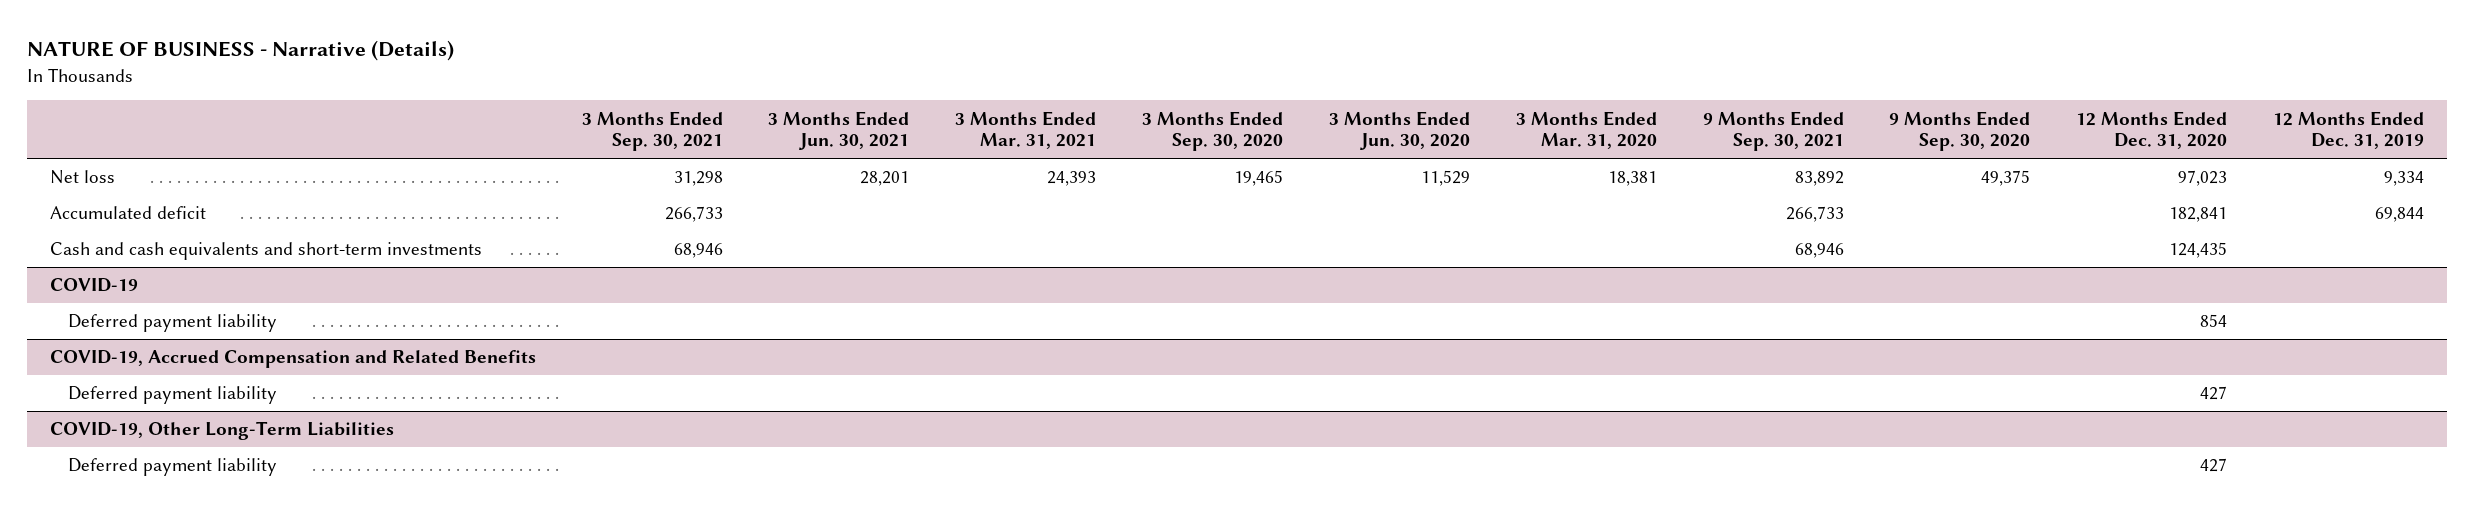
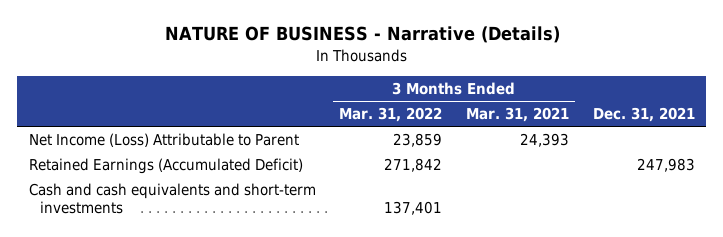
- | 3 Months Ended Sep. 30, 2021 | 3 Months Ended Jun. 30, 2021 | 3 Months Ended Mar. 31, 2021 | 3 Months Ended Sep. 30, 2020 | 3 Months Ended Jun. 30, 2020 | 3 Months Ended Mar. 31, 2020 | 9 Months Ended Sep. 30, 2021 | 9 Months Ended Sep. 30, 2020 | 12 Months Ended Dec. 31, 2020 | 12 Months Ended Dec. 31, 2019
+ | 3 Months Ended Mar. 31, 2022 | 3 Months Ended Mar. 31, 2021 | Dec. 31, 2021
- Net loss | 31,298 | 28,201 | 24,393 | 19,465 | 11,529 | 18,381 | 83,892 | 49,375 | 97,023 | 9,334
- Accumulated deficit | 266,733 | | | | | | 266,733 | | 182,841 | 69,844
+ Net Income (Loss) Attributable to Parent | 23,859 | 24,393 |
+ Retained Earnings (Accumulated Deficit) | 271,842 | | 247,983
- COVID-19
- Deferred payment liability | | | | | | | | | 854 |
- COVID-19, Accrued Compensation and Related Benefits
- Deferred payment liability | | | | | | | | | 427 |
- COVID-19, Other Long-Term Liabilities
- Deferred payment liability | | | | | | | | | 427 |

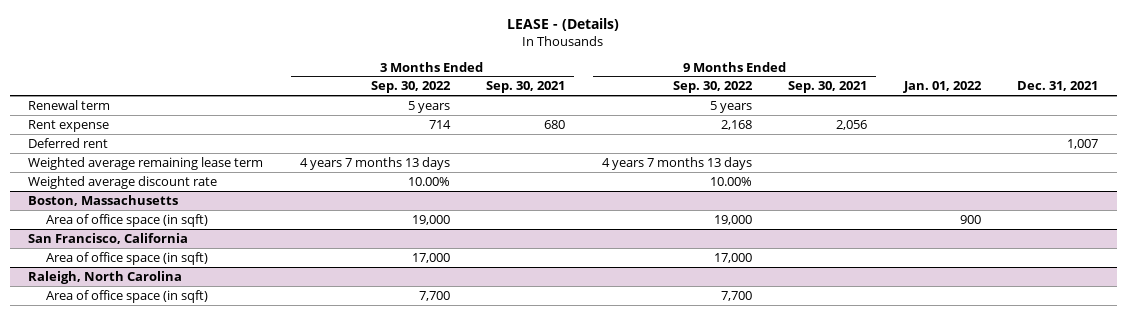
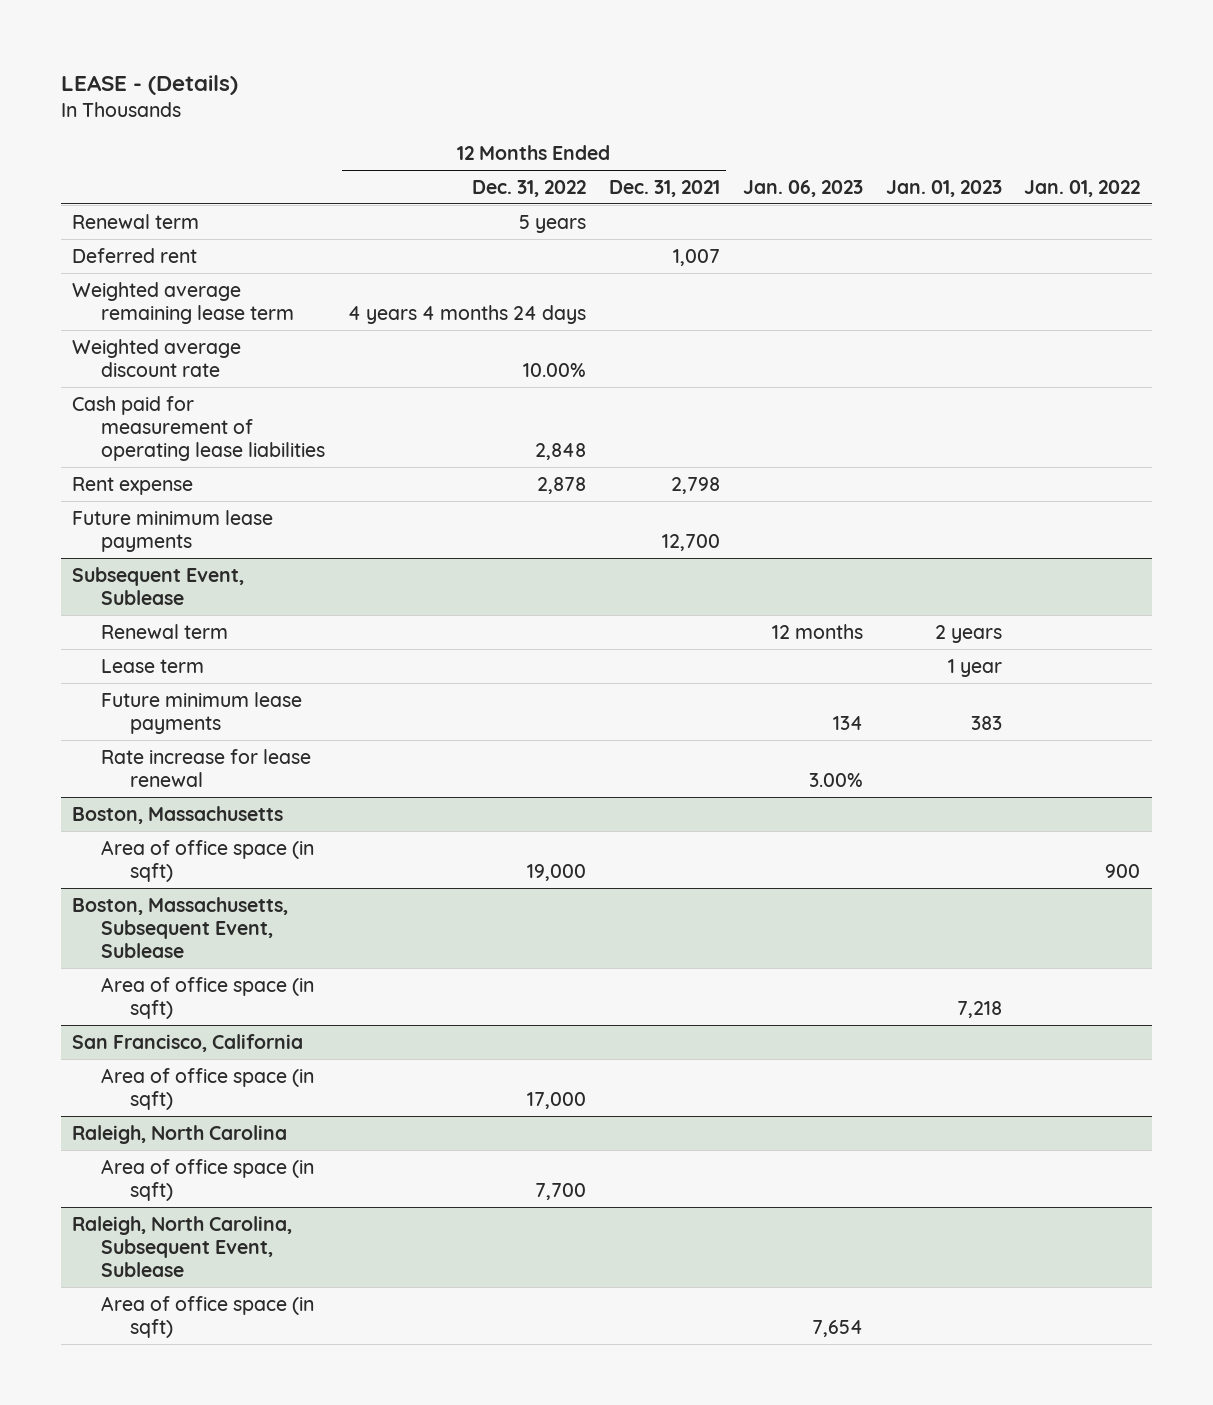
- | 3 Months Ended Sep. 30, 2022 | 3 Months Ended Sep. 30, 2021 | 9 Months Ended Sep. 30, 2022 | 9 Months Ended Sep. 30, 2021 | Jan. 01, 2022 | Dec. 31, 2021
+ | 12 Months Ended Dec. 31, 2022 | 12 Months Ended Dec. 31, 2021 | Jan. 06, 2023 | Jan. 01, 2023 | Jan. 01, 2022
+ Cash paid for measurement of operating lease liabilities | 2,848 | | | |
moved down: Rent expense | 2,878 | 2,798 | | |
+ Future minimum lease payments | | 12,700 | | |
+ Subsequent Event, Sublease
+ Renewal term | | | 12 months | 2 years |
+ Lease term | | | | 1 year |
+ Future minimum lease payments | | | 134 | 383 |
+ Rate increase for lease renewal | | | 3.00% | |
+ Boston, Massachusetts, Subsequent Event, Sublease
+ Area of office space (in sqft) | | | | 7,218 |
+ Raleigh, North Carolina, Subsequent Event, Sublease
+ Area of office space (in sqft) | | | 7,654 | |

